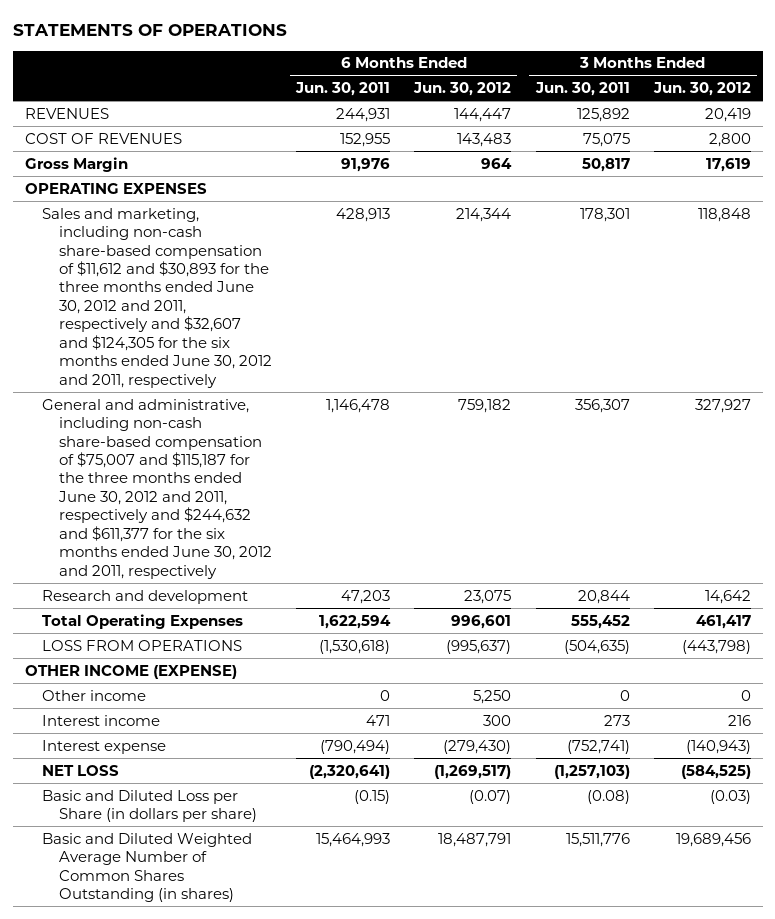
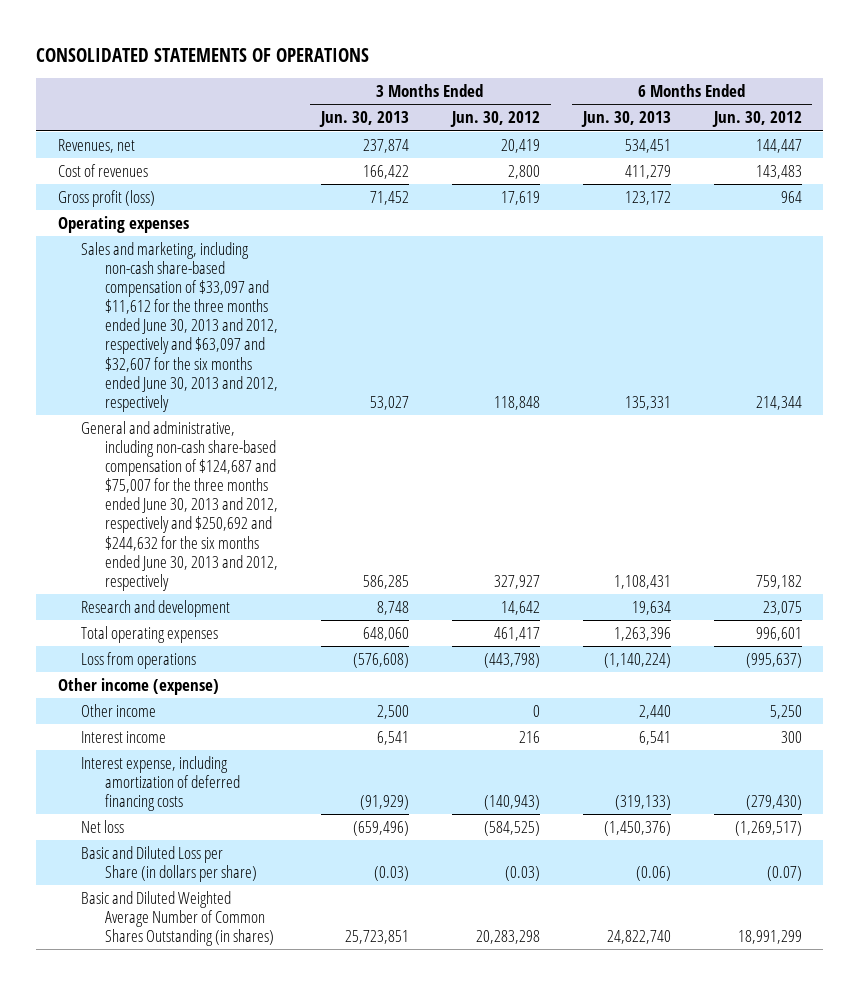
- STATEMENTS OF OPERATIONS
+ CONSOLIDATED STATEMENTS OF OPERATIONS
- | 6 Months Ended Jun. 30, 2011 | 6 Months Ended Jun. 30, 2012 | 3 Months Ended Jun. 30, 2011 | 3 Months Ended Jun. 30, 2012
+ | 3 Months Ended Jun. 30, 2013 | 3 Months Ended Jun. 30, 2012 | 6 Months Ended Jun. 30, 2013 | 6 Months Ended Jun. 30, 2012
- REVENUES | 244,931 | 144,447 | 125,892 | 20,419
- COST OF REVENUES | 152,955 | 143,483 | 75,075 | 2,800
- Gross Margin | 91,976 | 964 | 50,817 | 17,619
- OPERATING EXPENSES
- Sales and marketing, including non-cash share-based compensation of $11,612 and $30,893 for the three months ended June 30, 2012 and 2011, respectively and $32,607 and $124,305 for the six months ended June 30, 2012 and 2011, respectively | 428,913 | 214,344 | 178,301 | 118,848
- General and administrative, including non-cash share-based compensation of $75,007 and $115,187 for the three months ended June 30, 2012 and 2011, respectively and $244,632 and $611,377 for the six months ended June 30, 2012 and 2011, respectively | 1,146,478 | 759,182 | 356,307 | 327,927
+ Revenues, net | 237,874 | 20,419 | 534,451 | 144,447
+ Cost of revenues | 166,422 | 2,800 | 411,279 | 143,483
+ Gross profit (loss) | 71,452 | 17,619 | 123,172 | 964
+ Operating expenses
+ Sales and marketing, including non-cash share-based compensation of $33,097 and $11,612 for the three months ended June 30, 2013 and 2012, respectively and $63,097 and $32,607 for the six months ended June 30, 2013 and 2012, respectively | 53,027 | 118,848 | 135,331 | 214,344
+ General and administrative, including non-cash share-based compensation of $124,687 and $75,007 for the three months ended June 30, 2013 and 2012, respectively and $250,692 and $244,632 for the six months ended June 30, 2013 and 2012, respectively | 586,285 | 327,927 | 1,108,431 | 759,182
- Total Operating Expenses | 1,622,594 | 996,601 | 555,452 | 461,417
- LOSS FROM OPERATIONS | (1,530,618) | (995,637) | (504,635) | (443,798)
- OTHER INCOME (EXPENSE)
+ Total operating expenses | 648,060 | 461,417 | 1,263,396 | 996,601
+ Loss from operations | (576,608) | (443,798) | (1,140,224) | (995,637)
+ Other income (expense)
- Interest expense | (790,494) | (279,430) | (752,741) | (140,943)
- NET LOSS | (2,320,641) | (1,269,517) | (1,257,103) | (584,525)
+ Interest expense, including amortization of deferred financing costs | (91,929) | (140,943) | (319,133) | (279,430)
+ Net loss | (659,496) | (584,525) | (1,450,376) | (1,269,517)
- Basic and Diluted Weighted Average Number of Common Shares Outstanding (in shares) | 15,464,993 | 18,487,791 | 15,511,776 | 19,689,456
+ Basic and Diluted Weighted Average Number of Common Shares Outstanding (in shares) | 25,723,851 | 20,283,298 | 24,822,740 | 18,991,299

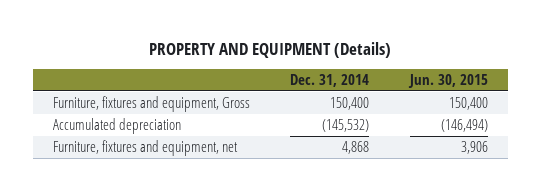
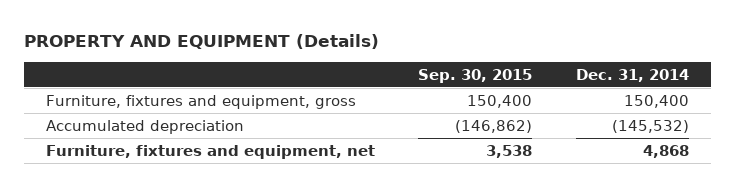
- | Dec. 31, 2014 | Jun. 30, 2015
+ | Sep. 30, 2015 | Dec. 31, 2014
- Furniture, fixtures and equipment, Gross | 150,400 | 150,400
+ Furniture, fixtures and equipment, gross | 150,400 | 150,400

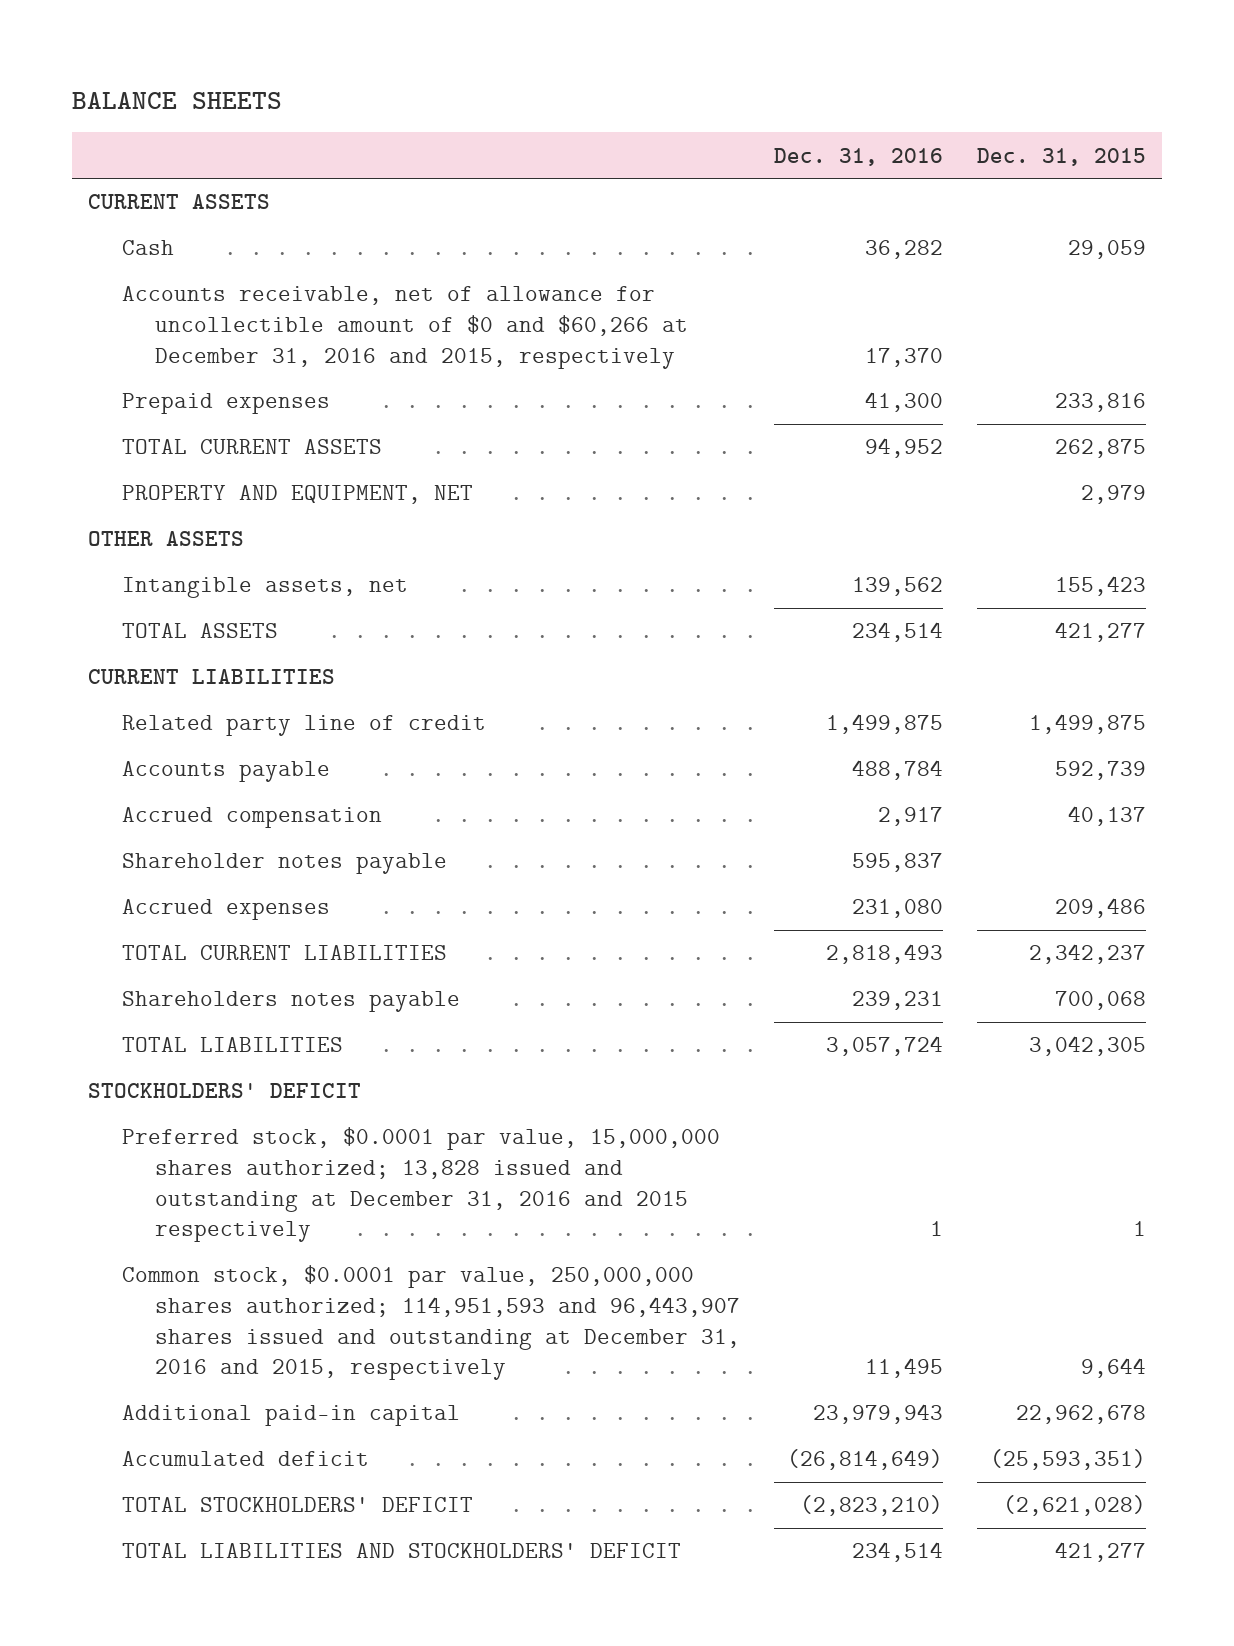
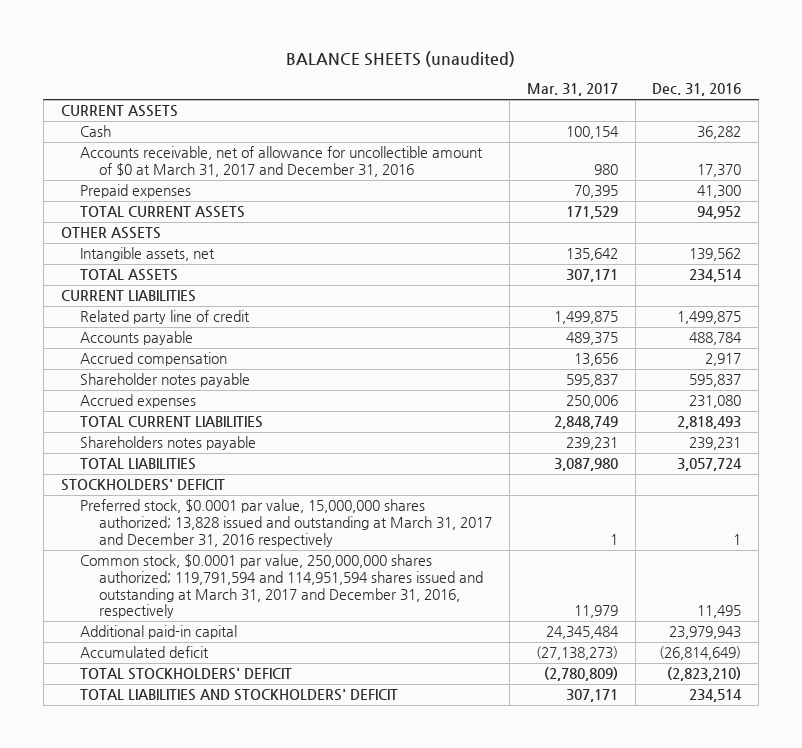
- BALANCE SHEETS
+ BALANCE SHEETS (unaudited)
- | Dec. 31, 2016 | Dec. 31, 2015
+ | Mar. 31, 2017 | Dec. 31, 2016
- Accounts receivable, net of allowance for uncollectible amount of $0 and $60,266 at December 31, 2016 and 2015, respectively | 17,370 |
+ Accounts receivable, net of allowance for uncollectible amount of $0 at March 31, 2017 and December 31, 2016 | 980 | 17,370
- PROPERTY AND EQUIPMENT, NET | | 2,979
- Preferred stock, $0.0001 par value, 15,000,000 shares authorized; 13,828 issued and outstanding at December 31, 2016 and 2015 respectively | 1 | 1
- Common stock, $0.0001 par value, 250,000,000 shares authorized; 114,951,593 and 96,443,907 shares issued and outstanding at December 31, 2016 and 2015, respectively | 11,495 | 9,644
+ Preferred stock, $0.0001 par value, 15,000,000 shares authorized; 13,828 issued and outstanding at March 31, 2017 and December 31, 2016 respectively | 1 | 1
+ Common stock, $0.0001 par value, 250,000,000 shares authorized; 119,791,594 and 114,951,594 shares issued and outstanding at March 31, 2017 and December 31, 2016, respectively | 11,979 | 11,495

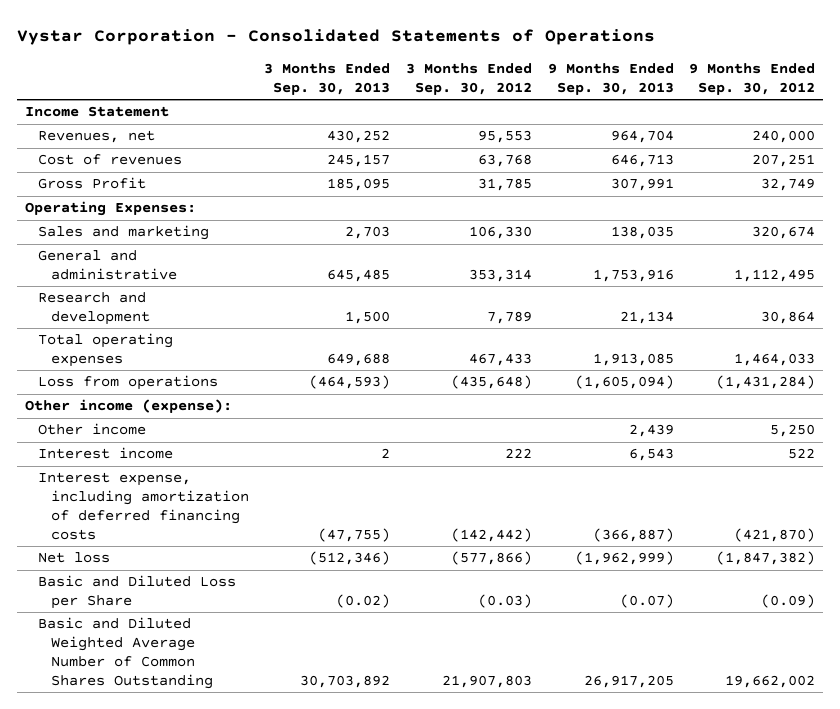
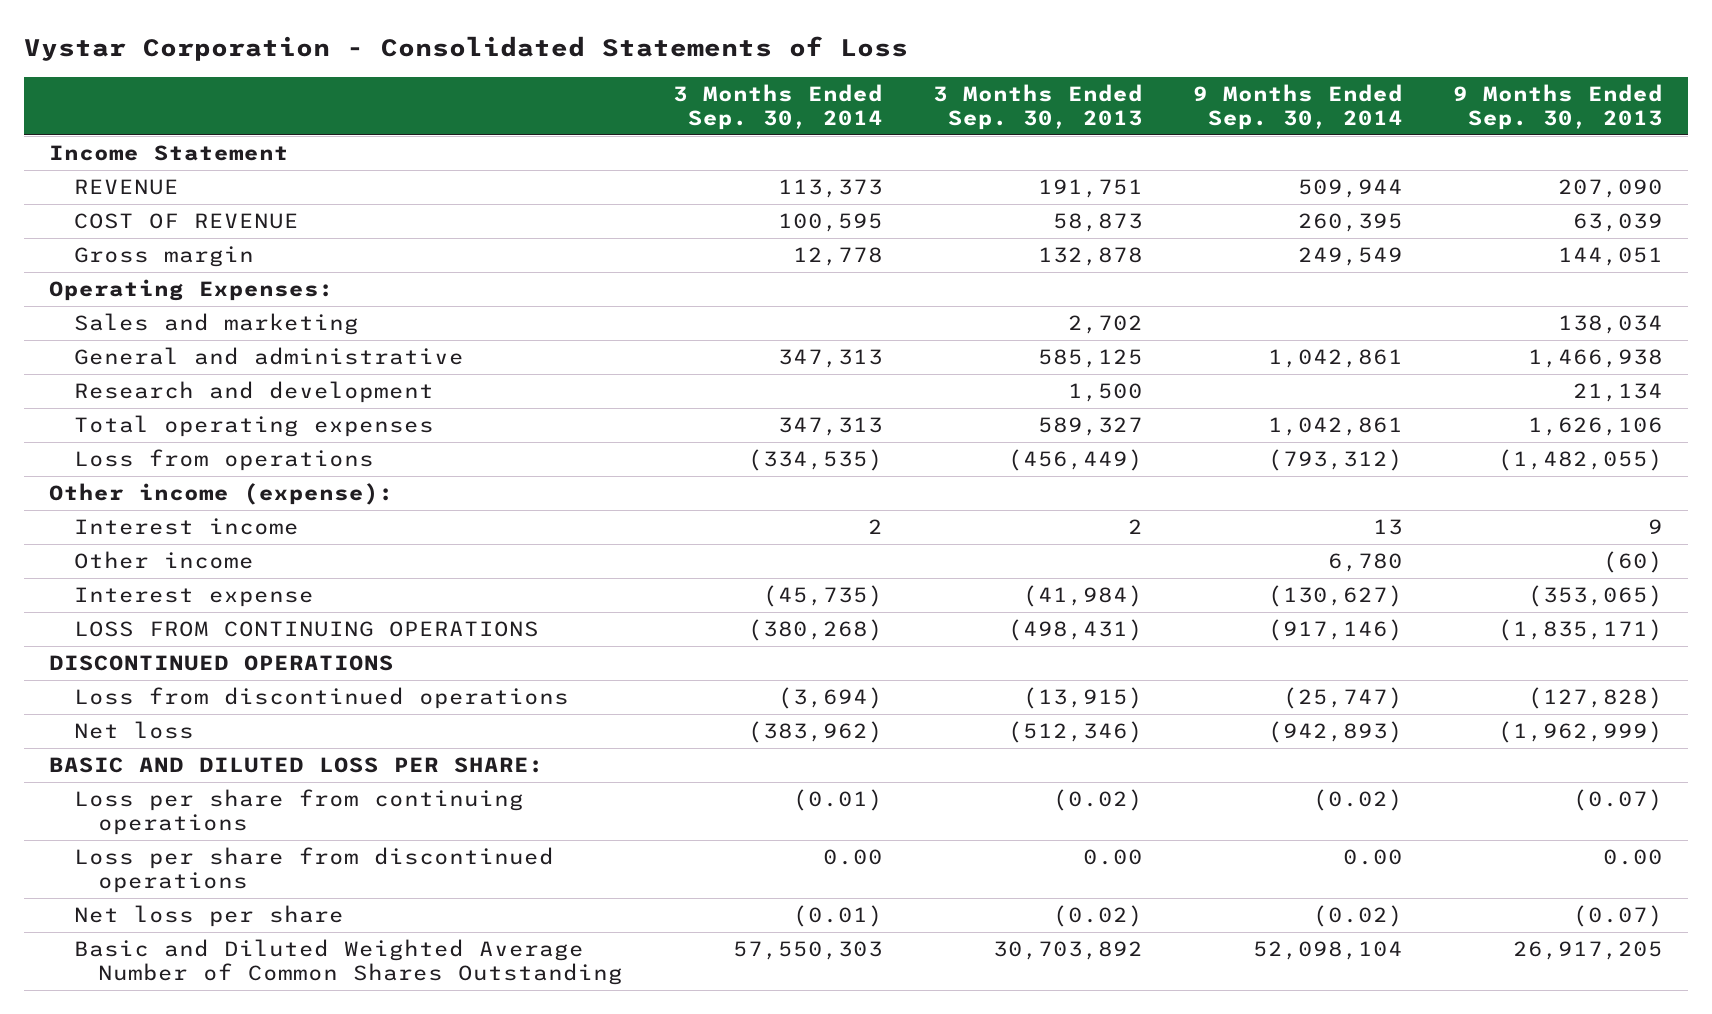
- Vystar Corporation - Consolidated Statements of Operations
+ Vystar Corporation - Consolidated Statements of Loss
- | 3 Months Ended Sep. 30, 2013 | 3 Months Ended Sep. 30, 2012 | 9 Months Ended Sep. 30, 2013 | 9 Months Ended Sep. 30, 2012
+ | 3 Months Ended Sep. 30, 2014 | 3 Months Ended Sep. 30, 2013 | 9 Months Ended Sep. 30, 2014 | 9 Months Ended Sep. 30, 2013
- Revenues, net | 430,252 | 95,553 | 964,704 | 240,000
- Cost of revenues | 245,157 | 63,768 | 646,713 | 207,251
- Gross Profit | 185,095 | 31,785 | 307,991 | 32,749
+ REVENUE | 113,373 | 191,751 | 509,944 | 207,090
+ COST OF REVENUE | 100,595 | 58,873 | 260,395 | 63,039
+ Gross margin | 12,778 | 132,878 | 249,549 | 144,051
- Sales and marketing | 2,703 | 106,330 | 138,035 | 320,674
- General and administrative | 645,485 | 353,314 | 1,753,916 | 1,112,495
+ Sales and marketing | | 2,702 | | 138,034
+ General and administrative | 347,313 | 585,125 | 1,042,861 | 1,466,938
- Total operating expenses | 649,688 | 467,433 | 1,913,085 | 1,464,033
- Loss from operations | (464,593) | (435,648) | (1,605,094) | (1,431,284)
+ Total operating expenses | 347,313 | 589,327 | 1,042,861 | 1,626,106
+ Loss from operations | (334,535) | (456,449) | (793,312) | (1,482,055)
- Other income | | | 2,439 | 5,250
- Interest income | 2 | 222 | 6,543 | 522
- Interest expense, including amortization of deferred financing costs | (47,755) | (142,442) | (366,887) | (421,870)
+ Interest income | 2 | 2 | 13 | 9
+ Other income | | | 6,780 | (60)
+ Interest expense | (45,735) | (41,984) | (130,627) | (353,065)
+ LOSS FROM CONTINUING OPERATIONS | (380,268) | (498,431) | (917,146) | (1,835,171)
+ DISCONTINUED OPERATIONS
+ Loss from discontinued operations | (3,694) | (13,915) | (25,747) | (127,828)
- Basic and Diluted Loss per Share | (0.02) | (0.03) | (0.07) | (0.09)
+ BASIC AND DILUTED LOSS PER SHARE:
+ Loss per share from continuing operations | (0.01) | (0.02) | (0.02) | (0.07)
+ Loss per share from discontinued operations | 0.00 | 0.00 | 0.00 | 0.00
+ Net loss per share | (0.01) | (0.02) | (0.02) | (0.07)

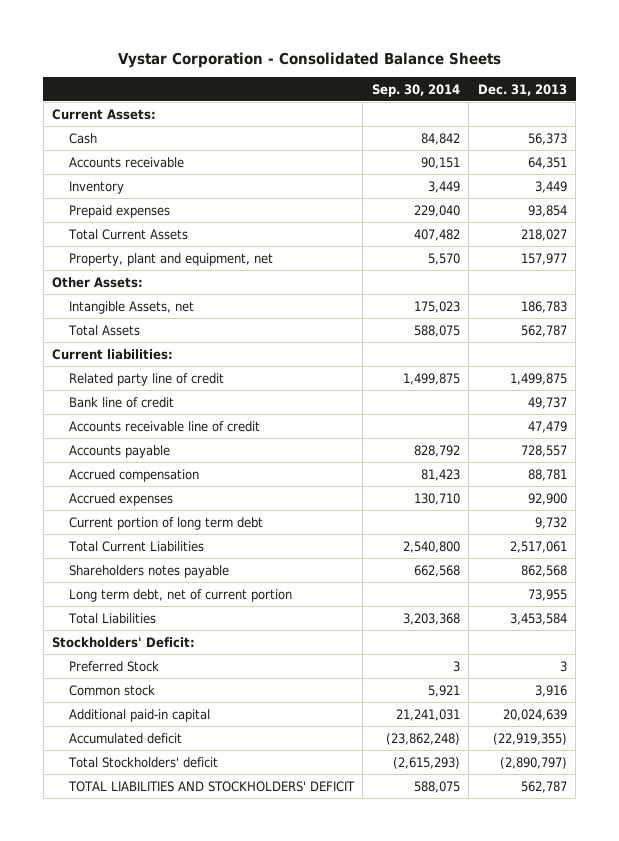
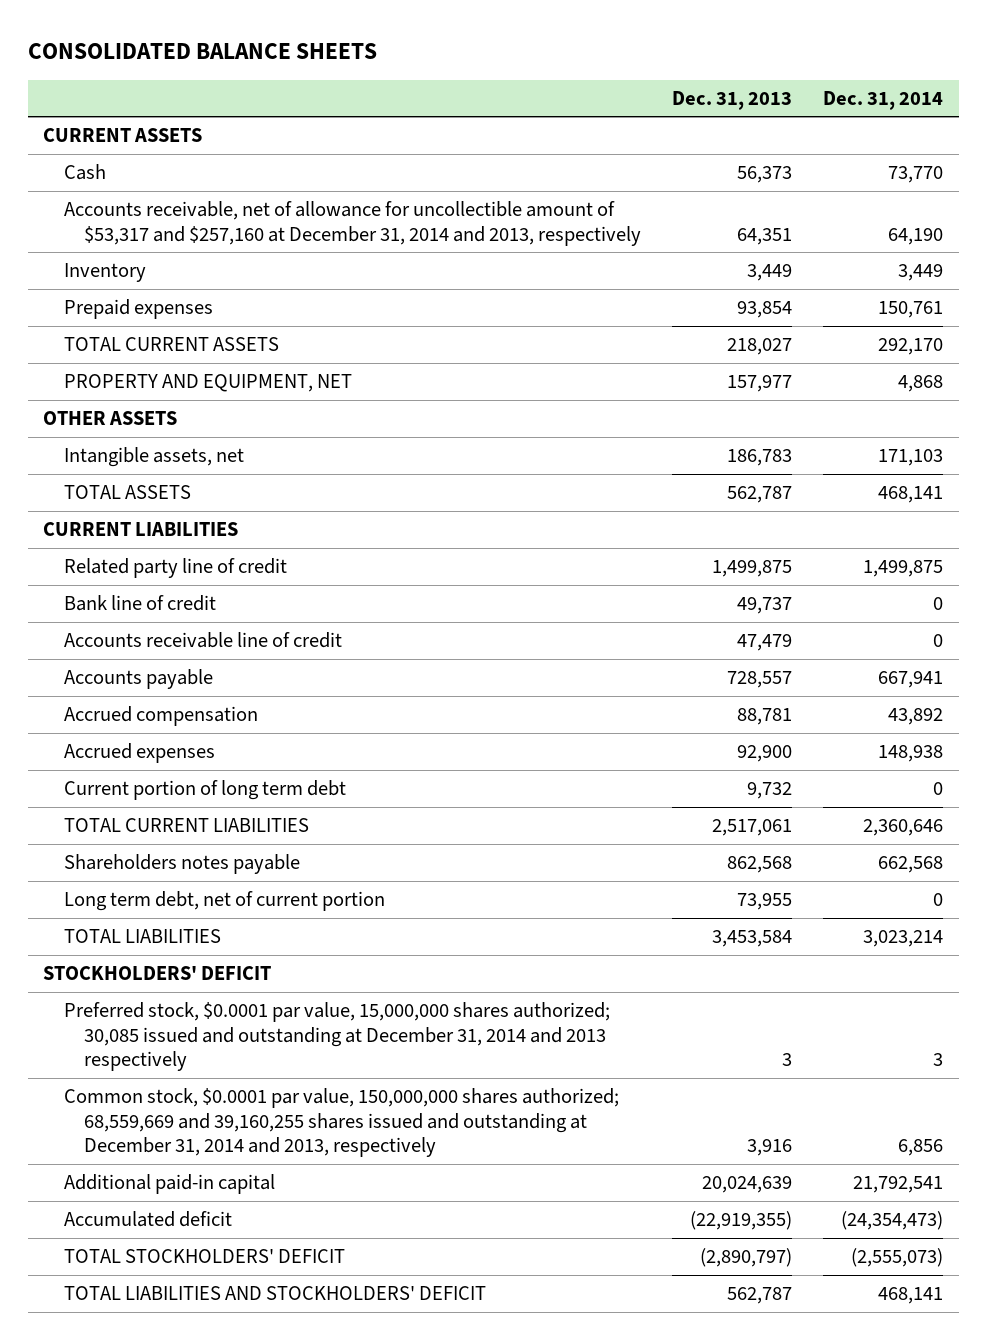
- Vystar Corporation - Consolidated Balance Sheets
+ CONSOLIDATED BALANCE SHEETS
- | Sep. 30, 2014 | Dec. 31, 2013
+ | Dec. 31, 2013 | Dec. 31, 2014
- Current Assets:
+ CURRENT ASSETS
- Accounts receivable | 90,151 | 64,351
+ Accounts receivable, net of allowance for uncollectible amount of $53,317 and $257,160 at December 31, 2014 and 2013, respectively | 64,351 | 64,190
- Total Current Assets | 407,482 | 218,027
- Property, plant and equipment, net | 5,570 | 157,977
- Other Assets:
- Intangible Assets, net | 175,023 | 186,783
- Total Assets | 588,075 | 562,787
- Current liabilities:
+ TOTAL CURRENT ASSETS | 218,027 | 292,170
+ PROPERTY AND EQUIPMENT, NET | 157,977 | 4,868
+ OTHER ASSETS
+ Intangible assets, net | 186,783 | 171,103
+ TOTAL ASSETS | 562,787 | 468,141
+ CURRENT LIABILITIES
- Total Current Liabilities | 2,540,800 | 2,517,061
+ TOTAL CURRENT LIABILITIES | 2,517,061 | 2,360,646
- Total Liabilities | 3,203,368 | 3,453,584
- Stockholders' Deficit:
- Preferred Stock | 3 | 3
- Common stock | 5,921 | 3,916
+ TOTAL LIABILITIES | 3,453,584 | 3,023,214
+ STOCKHOLDERS' DEFICIT
+ Preferred stock, $0.0001 par value, 15,000,000 shares authorized; 30,085 issued and outstanding at December 31, 2014 and 2013 respectively | 3 | 3
+ Common stock, $0.0001 par value, 150,000,000 shares authorized; 68,559,669 and 39,160,255 shares issued and outstanding at December 31, 2014 and 2013, respectively | 3,916 | 6,856
- Total Stockholders' deficit | (2,615,293) | (2,890,797)
+ TOTAL STOCKHOLDERS' DEFICIT | (2,890,797) | (2,555,073)

